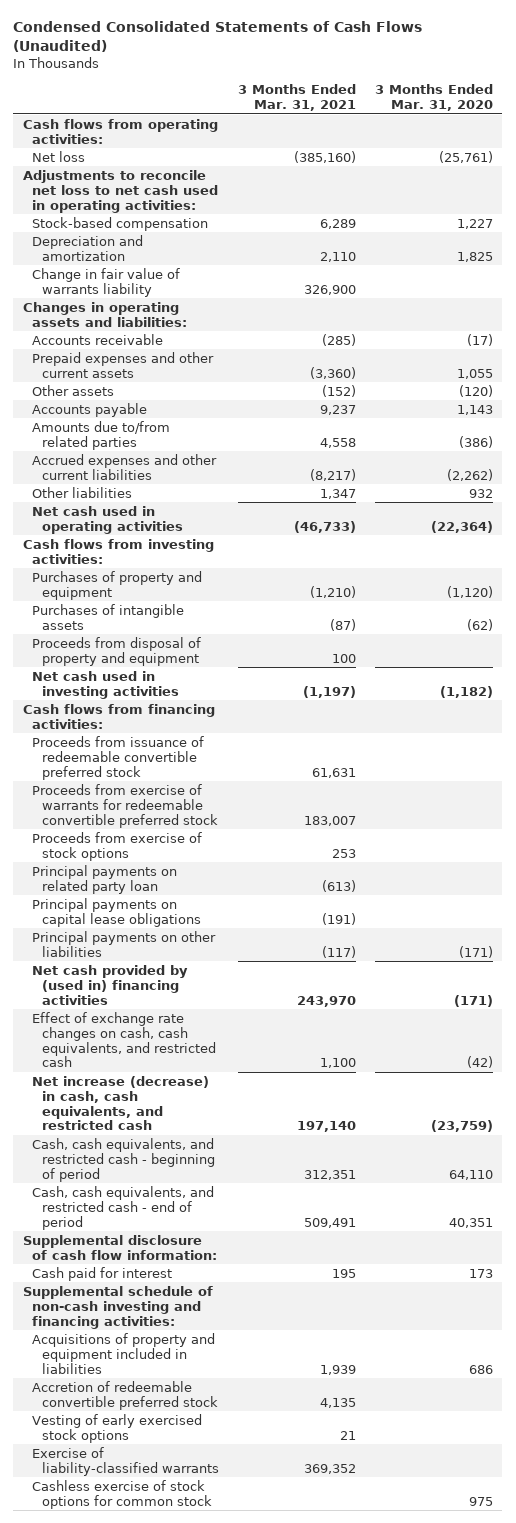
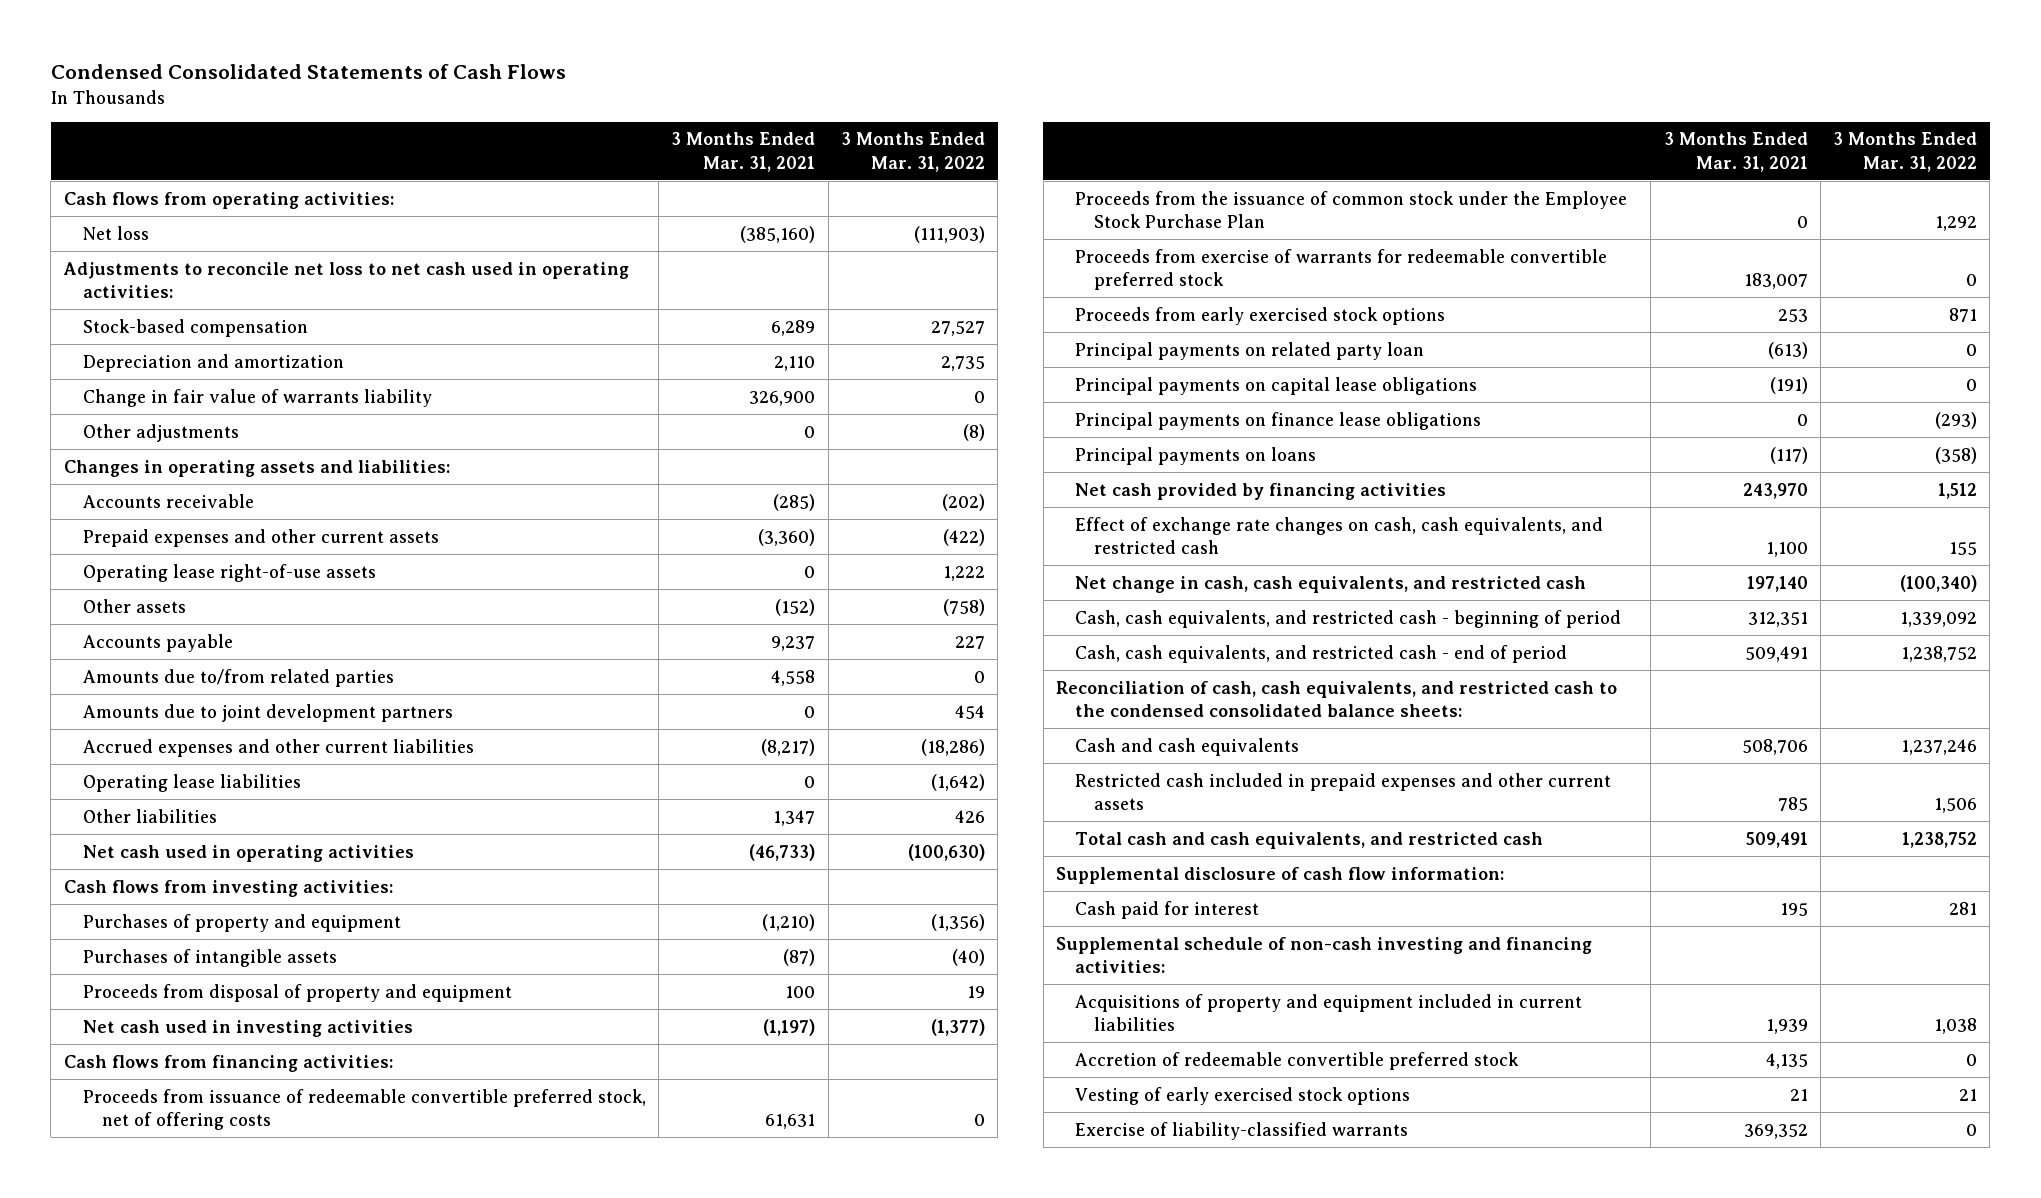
- Condensed Consolidated Statements of Cash Flows (Unaudited)
+ Condensed Consolidated Statements of Cash Flows
- | 3 Months Ended Mar. 31, 2021 | 3 Months Ended Mar. 31, 2020
+ | 3 Months Ended Mar. 31, 2021 | 3 Months Ended Mar. 31, 2022
+ Other adjustments | 0 | (8)
+ Operating lease right-of-use assets | 0 | 1,222
+ Amounts due to joint development partners | 0 | 454
+ Operating lease liabilities | 0 | (1,642)
- Proceeds from issuance of redeemable convertible preferred stock | 61,631 |
+ Proceeds from issuance of redeemable convertible preferred stock, net of offering costs | 61,631 | 0
+ Proceeds from the issuance of common stock under the Employee Stock Purchase Plan | 0 | 1,292
- Proceeds from exercise of stock options | 253 |
+ Proceeds from early exercised stock options | 253 | 871
- Principal payments on other liabilities | (117) | (171)
- Net cash provided by (used in) financing activities | 243,970 | (171)
+ Principal payments on finance lease obligations | 0 | (293)
+ Principal payments on loans | (117) | (358)
+ Net cash provided by financing activities | 243,970 | 1,512
- Net increase (decrease) in cash, cash equivalents, and restricted cash | 197,140 | (23,759)
+ Net change in cash, cash equivalents, and restricted cash | 197,140 | (100,340)
+ Reconciliation of cash, cash equivalents, and restricted cash to the condensed consolidated balance sheets:
+ Cash and cash equivalents | 508,706 | 1,237,246
+ Restricted cash included in prepaid expenses and other current assets | 785 | 1,506
+ Total cash and cash equivalents, and restricted cash | 509,491 | 1,238,752
- Acquisitions of property and equipment included in liabilities | 1,939 | 686
+ Acquisitions of property and equipment included in current liabilities | 1,939 | 1,038
- Cashless exercise of stock options for common stock | | 975

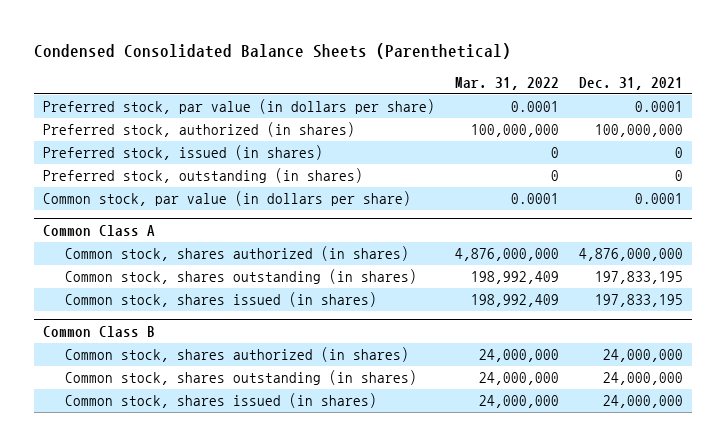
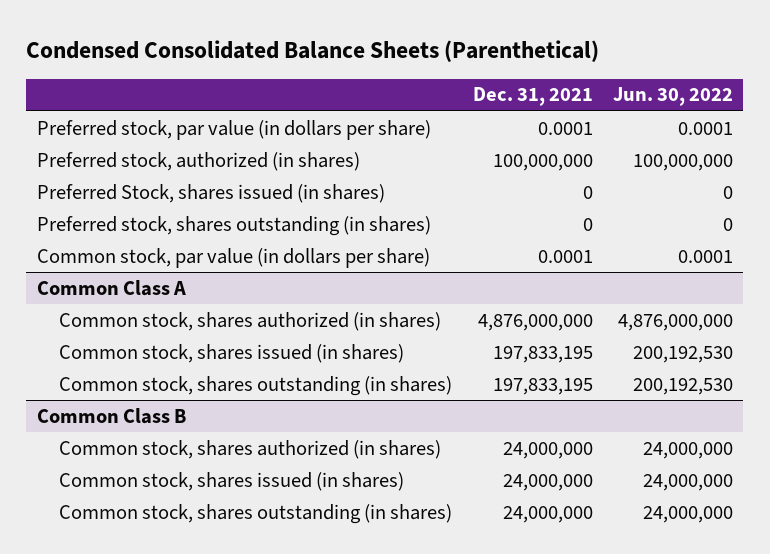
- | Mar. 31, 2022 | Dec. 31, 2021
+ | Dec. 31, 2021 | Jun. 30, 2022
- Preferred stock, issued (in shares) | 0 | 0
- Preferred stock, outstanding (in shares) | 0 | 0
+ Preferred Stock, shares issued (in shares) | 0 | 0
+ Preferred stock, shares outstanding (in shares) | 0 | 0
@ Common Class A
moved down: Common stock, shares outstanding (in shares) | 197,833,195 | 200,192,530
@ Common Class B
moved down: Common stock, shares outstanding (in shares) | 24,000,000 | 24,000,000

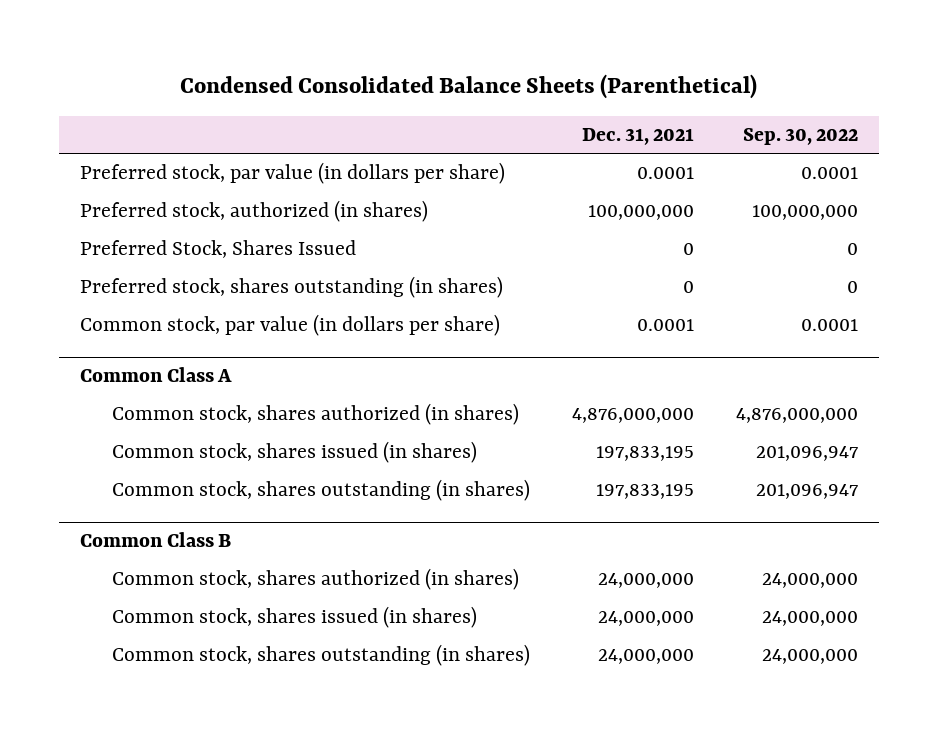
- | Dec. 31, 2021 | Jun. 30, 2022
+ | Dec. 31, 2021 | Sep. 30, 2022
- Preferred Stock, shares issued (in shares) | 0 | 0
+ Preferred Stock, Shares Issued | 0 | 0

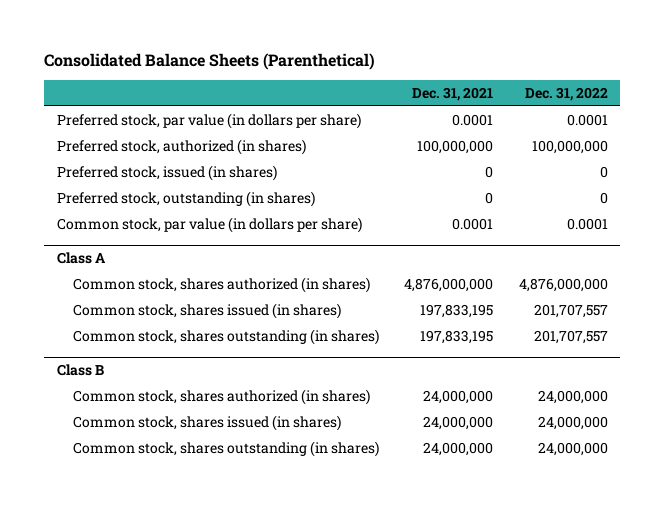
- Condensed Consolidated Balance Sheets (Parenthetical)
+ Consolidated Balance Sheets (Parenthetical)
- | Dec. 31, 2021 | Sep. 30, 2022
+ | Dec. 31, 2021 | Dec. 31, 2022
- Preferred Stock, Shares Issued | 0 | 0
- Preferred stock, shares outstanding (in shares) | 0 | 0
+ Preferred stock, issued (in shares) | 0 | 0
+ Preferred stock, outstanding (in shares) | 0 | 0
- Common Class A
+ Class A
- Common Class B
+ Class B

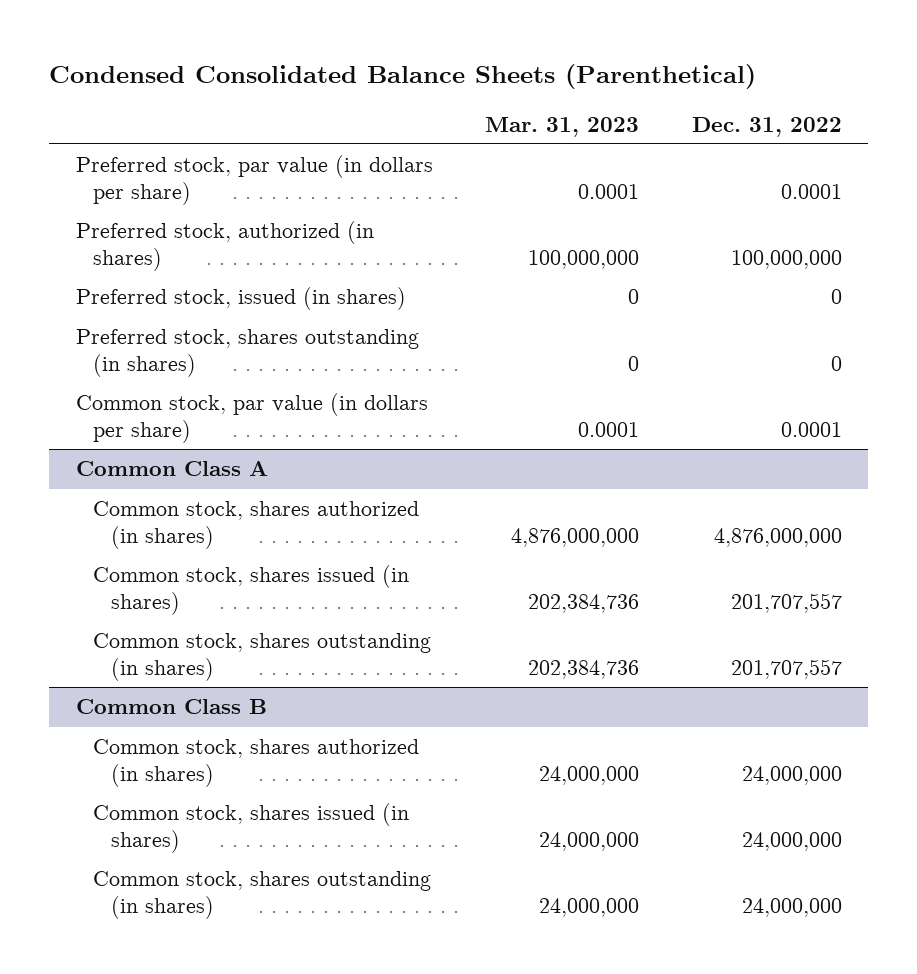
- Consolidated Balance Sheets (Parenthetical)
+ Condensed Consolidated Balance Sheets (Parenthetical)
- | Dec. 31, 2021 | Dec. 31, 2022
+ | Mar. 31, 2023 | Dec. 31, 2022
- Preferred stock, outstanding (in shares) | 0 | 0
+ Preferred stock, shares outstanding (in shares) | 0 | 0
- Class A
+ Common Class A
- Class B
+ Common Class B

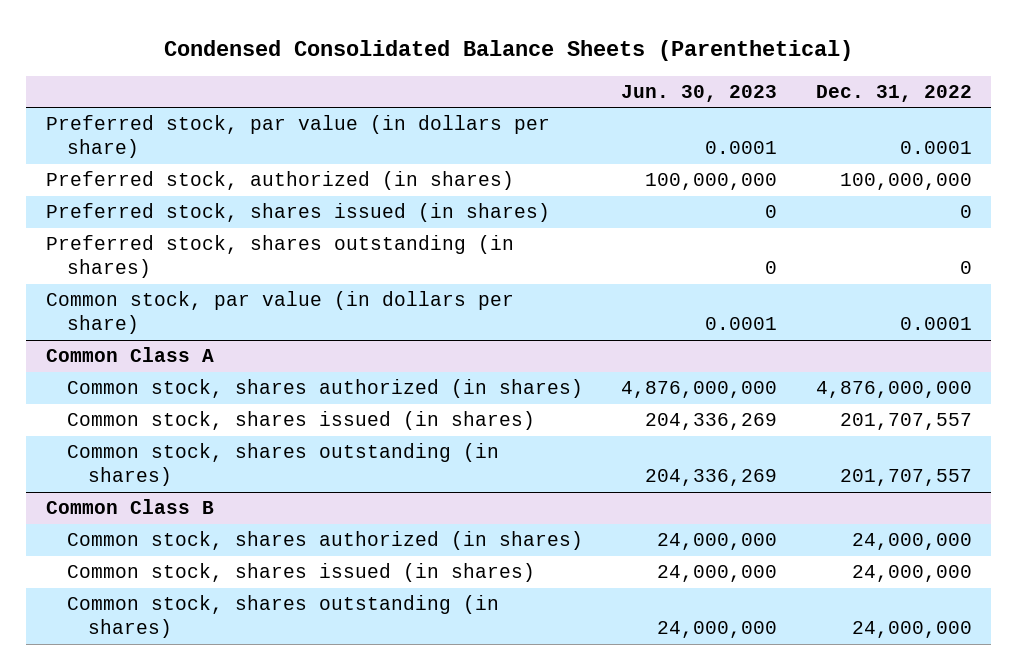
- | Mar. 31, 2023 | Dec. 31, 2022
+ | Jun. 30, 2023 | Dec. 31, 2022
- Preferred stock, issued (in shares) | 0 | 0
+ Preferred stock, shares issued (in shares) | 0 | 0

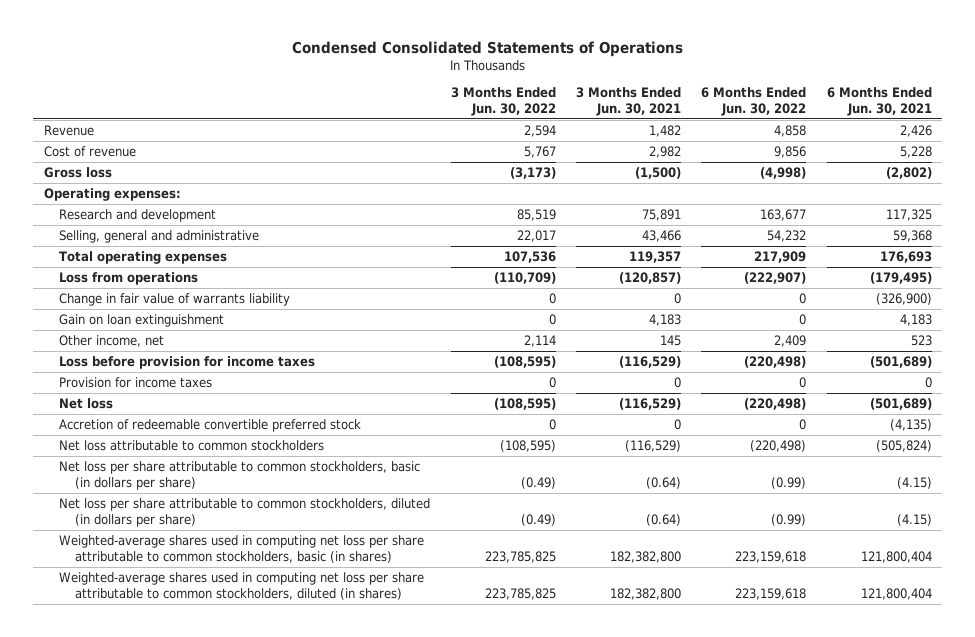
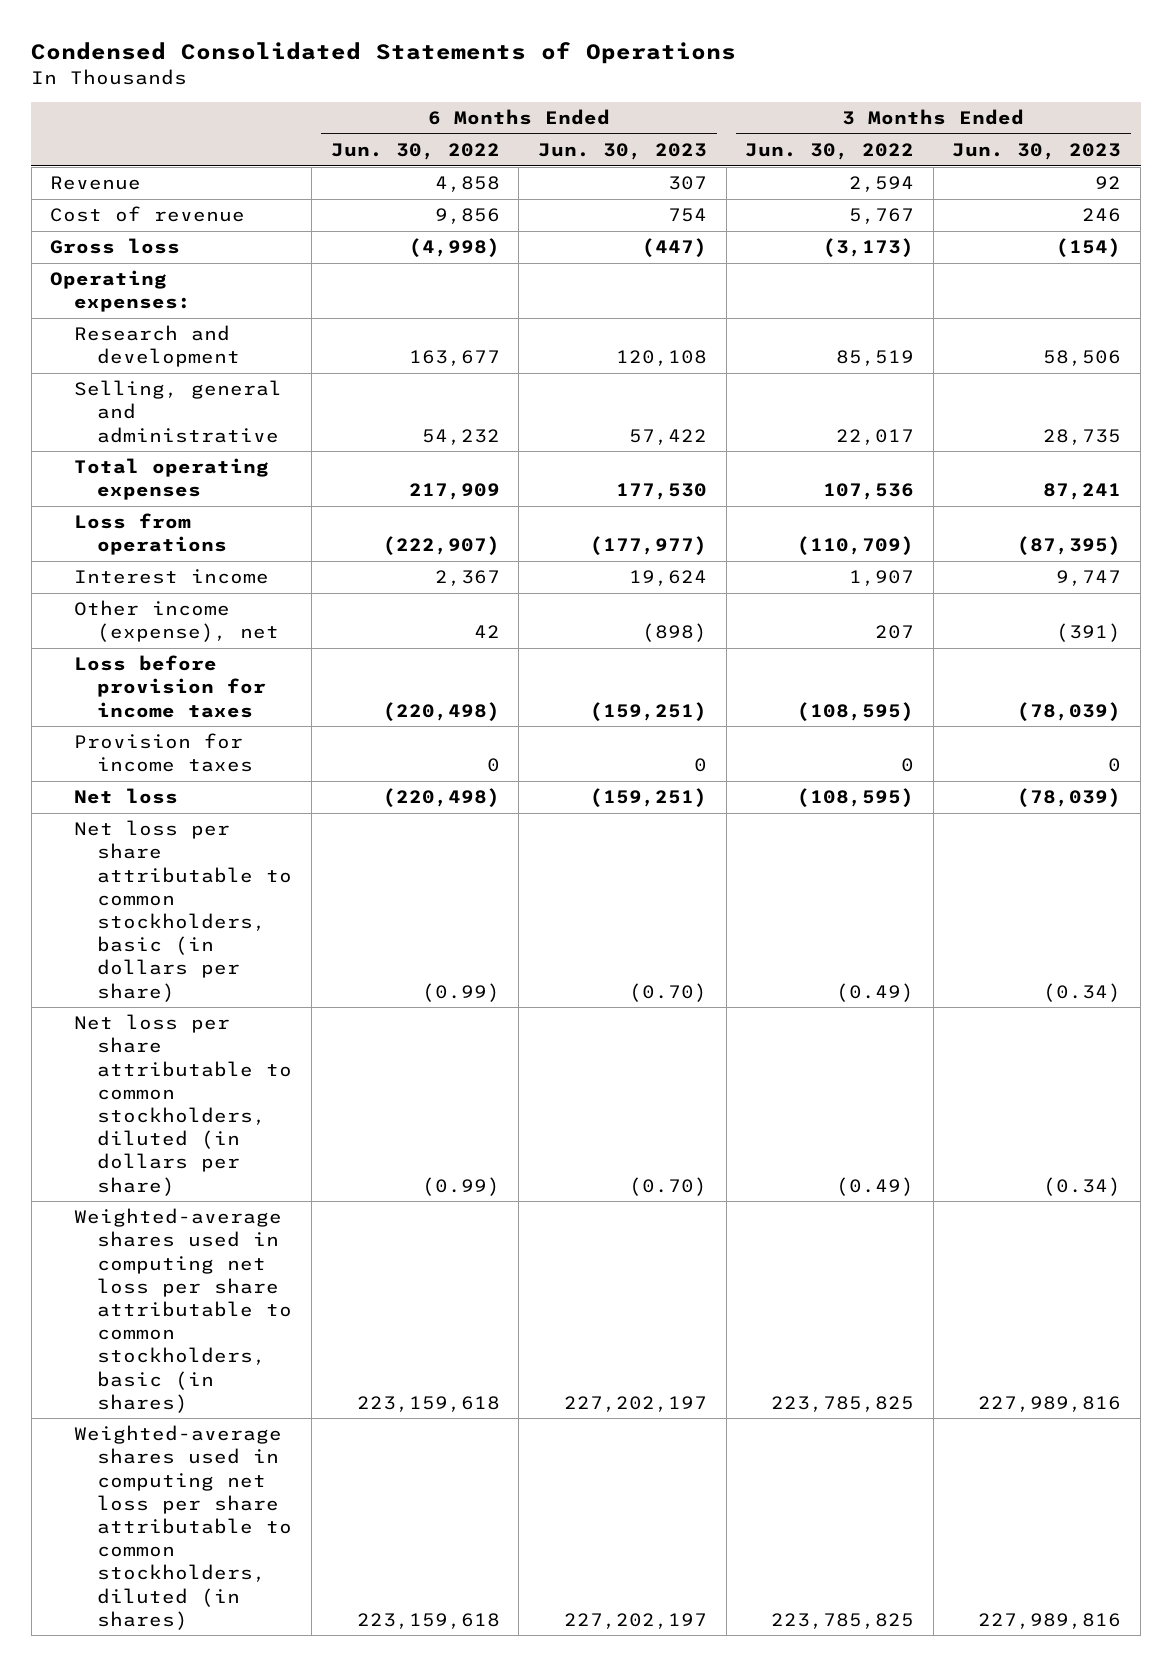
- | 3 Months Ended Jun. 30, 2022 | 3 Months Ended Jun. 30, 2021 | 6 Months Ended Jun. 30, 2022 | 6 Months Ended Jun. 30, 2021
+ | 6 Months Ended Jun. 30, 2022 | 6 Months Ended Jun. 30, 2023 | 3 Months Ended Jun. 30, 2022 | 3 Months Ended Jun. 30, 2023
- Change in fair value of warrants liability | 0 | 0 | 0 | (326,900)
- Gain on loan extinguishment | 0 | 4,183 | 0 | 4,183
- Other income, net | 2,114 | 145 | 2,409 | 523
+ Interest income | 2,367 | 19,624 | 1,907 | 9,747
+ Other income (expense), net | 42 | (898) | 207 | (391)
- Accretion of redeemable convertible preferred stock | 0 | 0 | 0 | (4,135)
- Net loss attributable to common stockholders | (108,595) | (116,529) | (220,498) | (505,824)

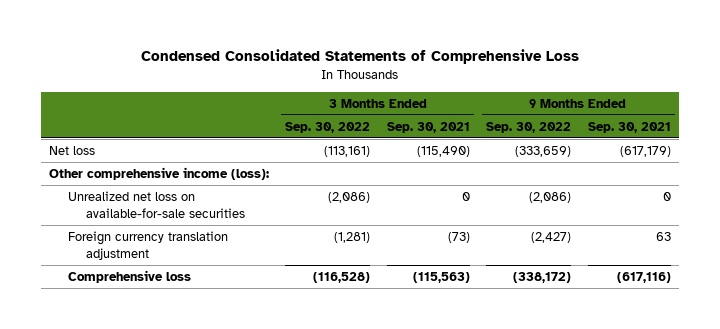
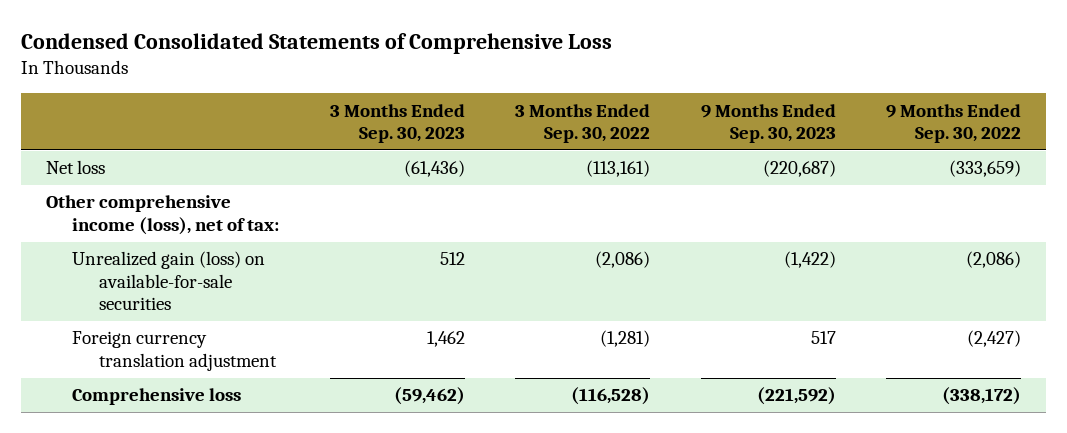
- | 3 Months Ended Sep. 30, 2022 | 3 Months Ended Sep. 30, 2021 | 9 Months Ended Sep. 30, 2022 | 9 Months Ended Sep. 30, 2021
+ | 3 Months Ended Sep. 30, 2023 | 3 Months Ended Sep. 30, 2022 | 9 Months Ended Sep. 30, 2023 | 9 Months Ended Sep. 30, 2022
- Other comprehensive income (loss):
- Unrealized net loss on available-for-sale securities | (2,086) | 0 | (2,086) | 0
+ Other comprehensive income (loss), net of tax:
+ Unrealized gain (loss) on available-for-sale securities | 512 | (2,086) | (1,422) | (2,086)

